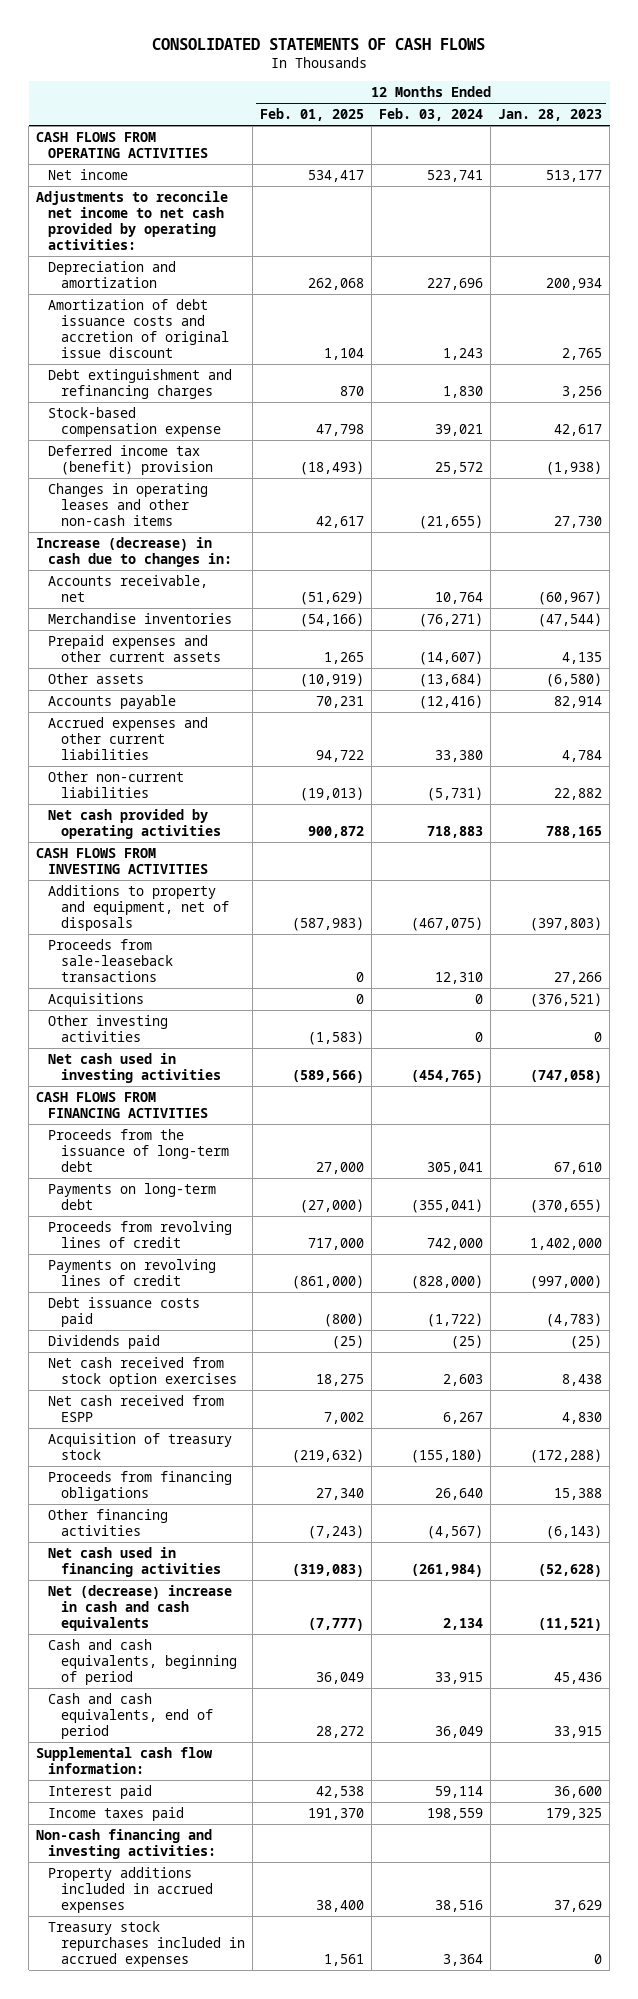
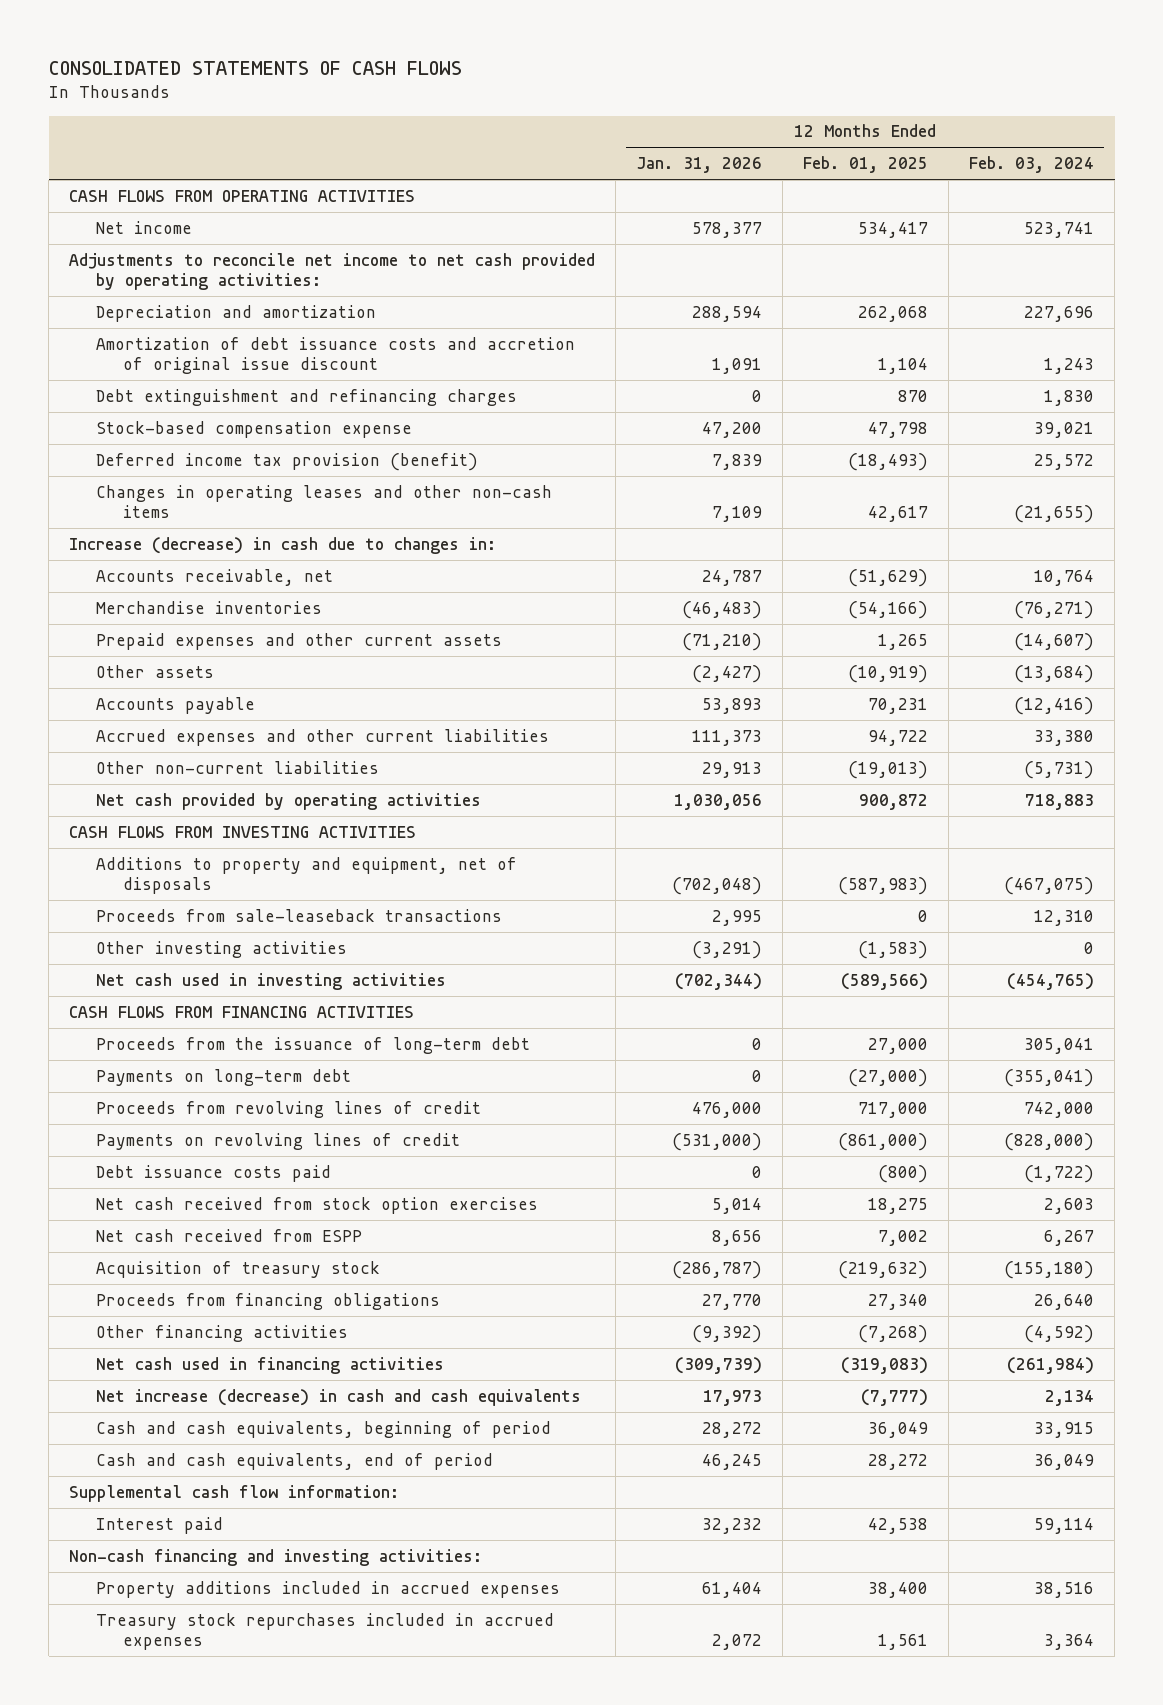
- | 12 Months Ended Feb. 01, 2025 | 12 Months Ended Feb. 03, 2024 | 12 Months Ended Jan. 28, 2023
+ | 12 Months Ended Jan. 31, 2026 | 12 Months Ended Feb. 01, 2025 | 12 Months Ended Feb. 03, 2024
- Deferred income tax (benefit) provision | (18,493) | 25,572 | (1,938)
+ Deferred income tax provision (benefit) | 7,839 | (18,493) | 25,572
- Acquisitions | 0 | 0 | (376,521)
- Dividends paid | (25) | (25) | (25)
- Other financing activities | (7,243) | (4,567) | (6,143)
+ Other financing activities | (9,392) | (7,268) | (4,592)
- Net (decrease) increase in cash and cash equivalents | (7,777) | 2,134 | (11,521)
+ Net increase (decrease) in cash and cash equivalents | 17,973 | (7,777) | 2,134
- Income taxes paid | 191,370 | 198,559 | 179,325

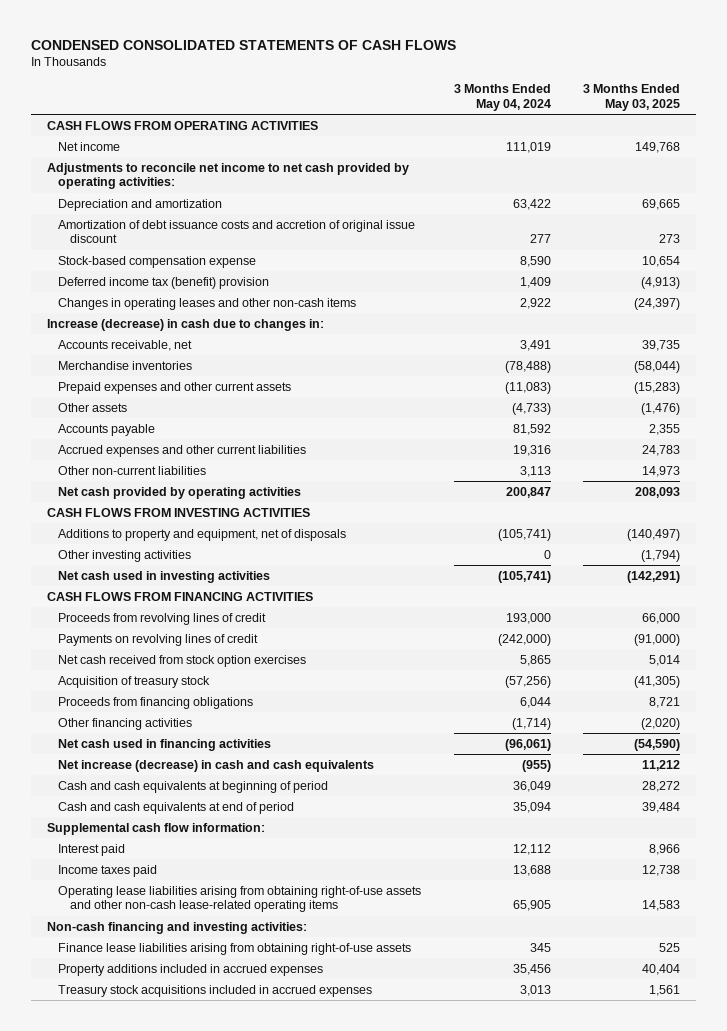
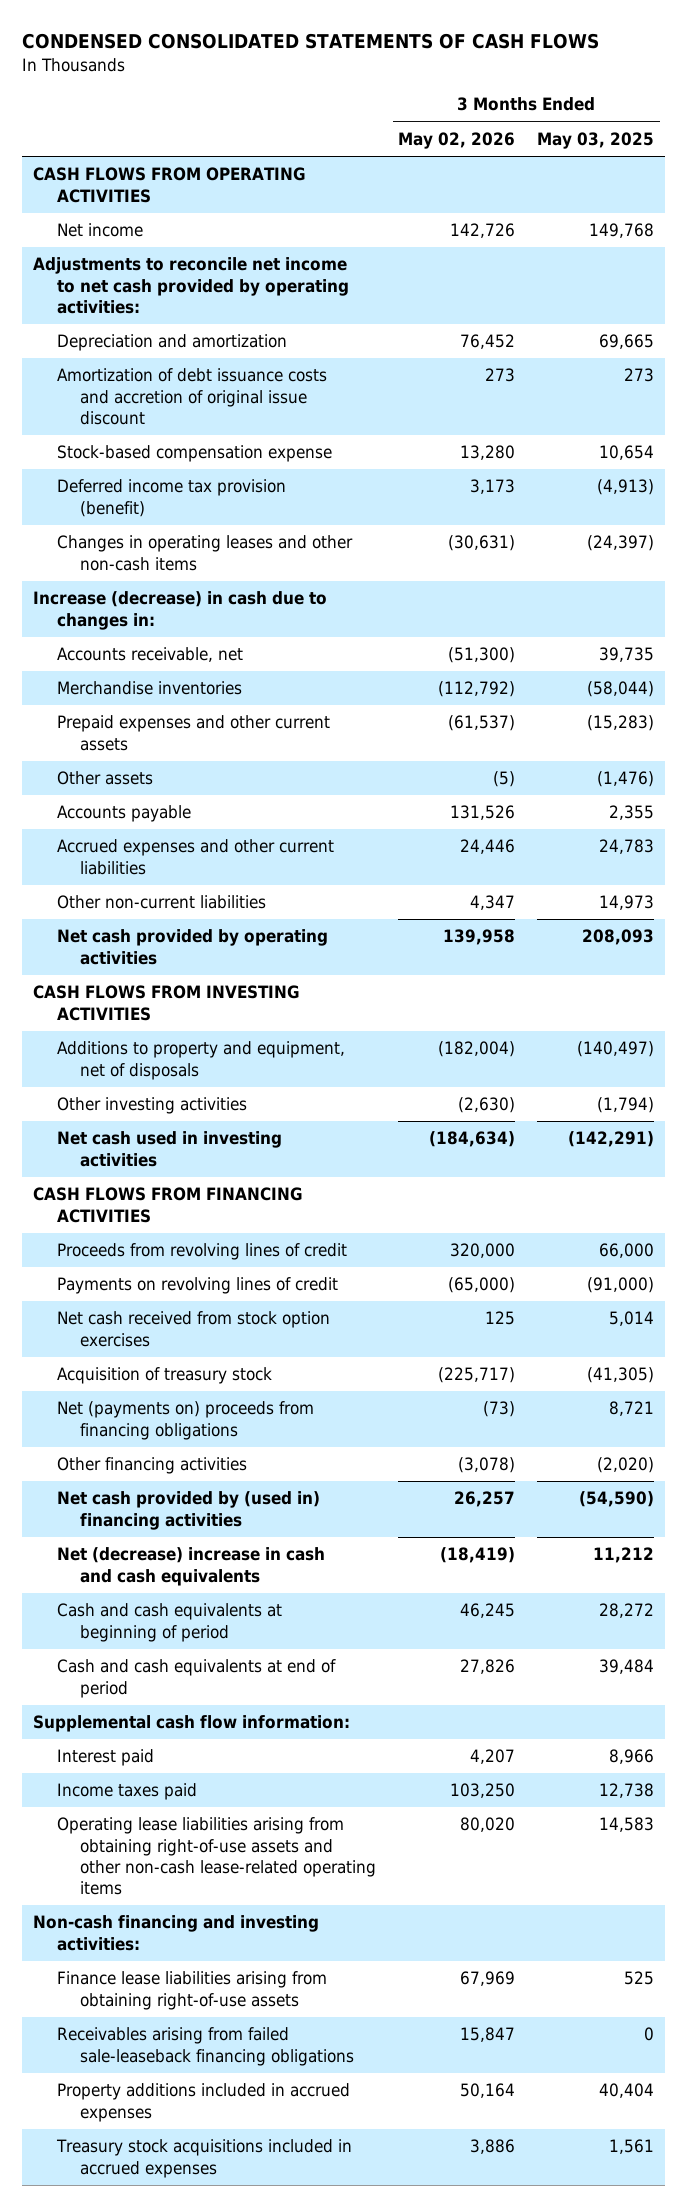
- | 3 Months Ended May 04, 2024 | 3 Months Ended May 03, 2025
+ | 3 Months Ended May 02, 2026 | 3 Months Ended May 03, 2025
- Deferred income tax (benefit) provision | 1,409 | (4,913)
+ Deferred income tax provision (benefit) | 3,173 | (4,913)
- Proceeds from financing obligations | 6,044 | 8,721
+ Net (payments on) proceeds from financing obligations | (73) | 8,721
- Net cash used in financing activities | (96,061) | (54,590)
- Net increase (decrease) in cash and cash equivalents | (955) | 11,212
+ Net cash provided by (used in) financing activities | 26,257 | (54,590)
+ Net (decrease) increase in cash and cash equivalents | (18,419) | 11,212
+ Receivables arising from failed sale-leaseback financing obligations | 15,847 | 0

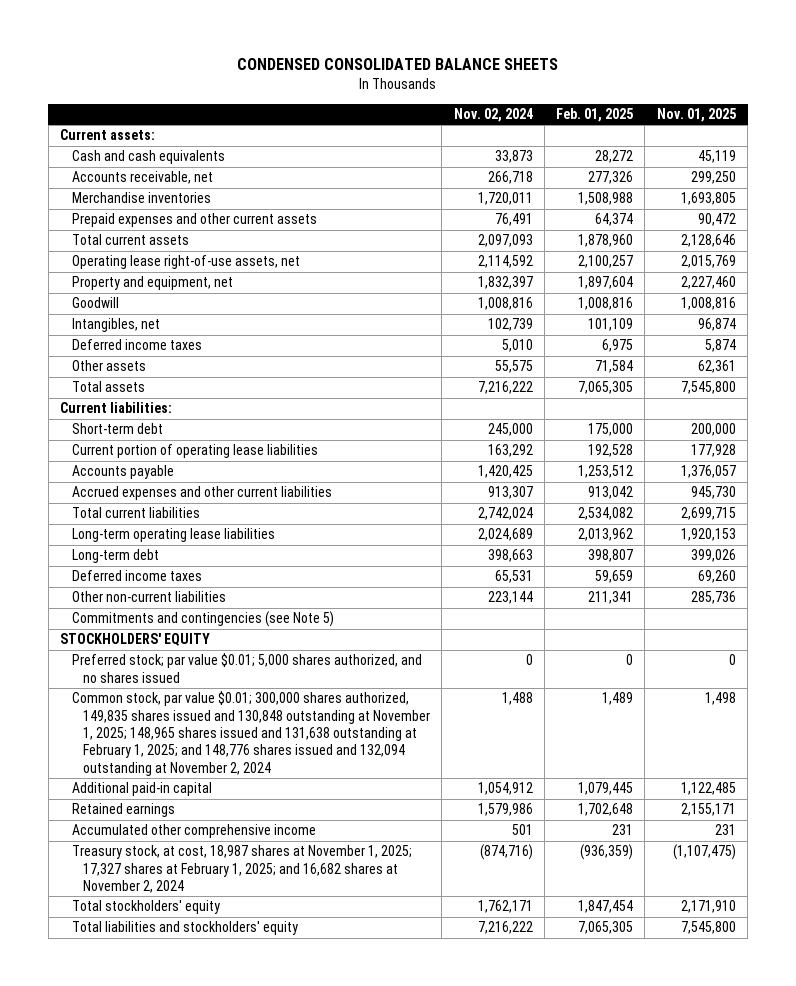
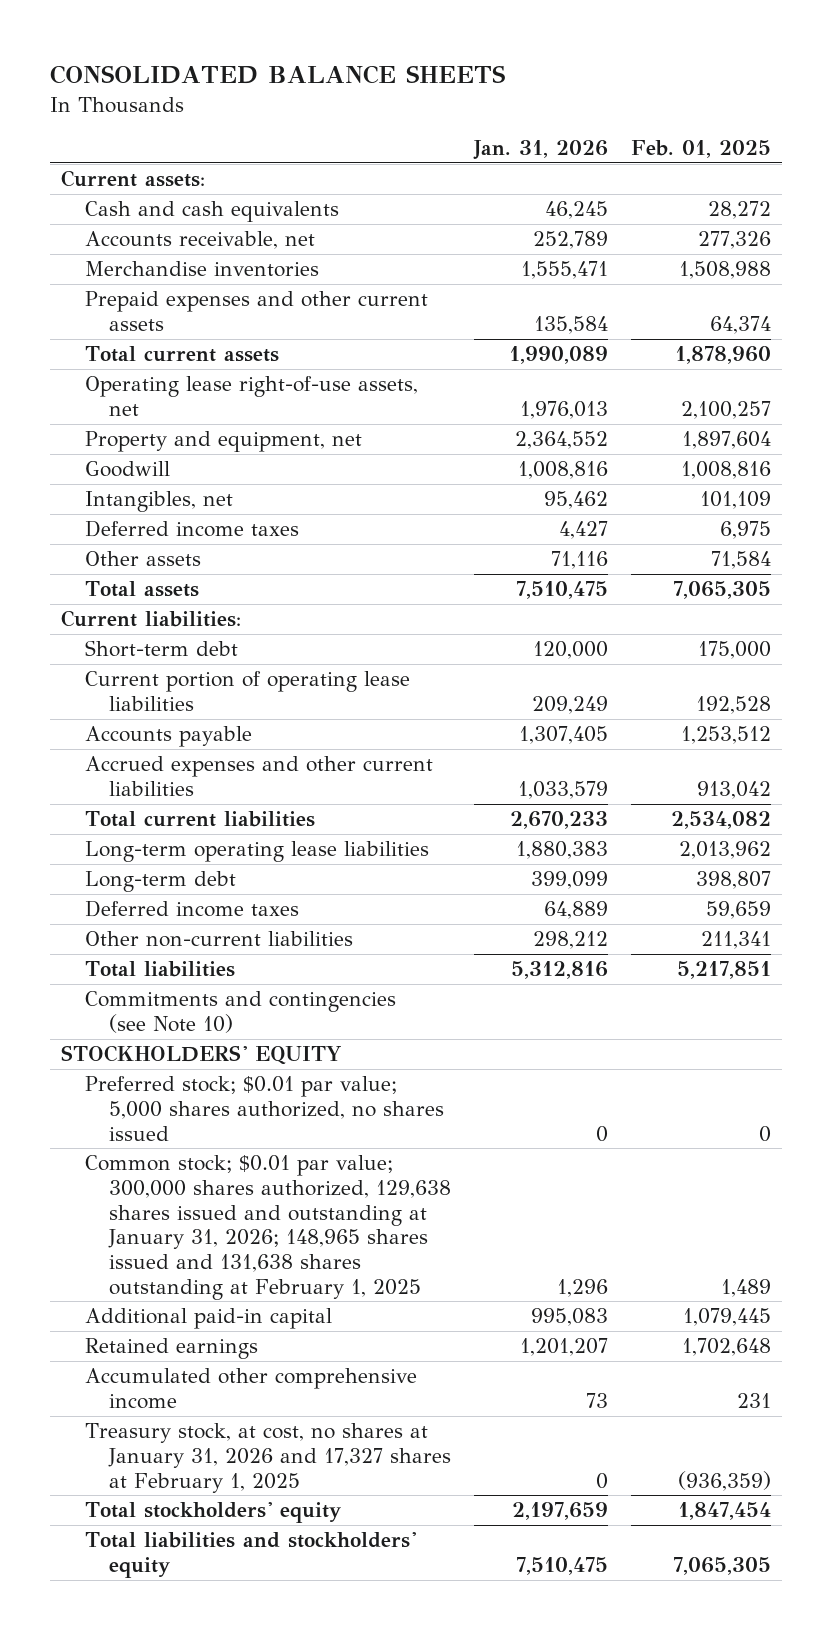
- CONDENSED CONSOLIDATED BALANCE SHEETS
+ CONSOLIDATED BALANCE SHEETS
- | Nov. 02, 2024 | Feb. 01, 2025 | Nov. 01, 2025
+ | Jan. 31, 2026 | Feb. 01, 2025
- Commitments and contingencies (see Note 5)
+ Total liabilities | 5,312,816 | 5,217,851
+ Commitments and contingencies (see Note 10)
- Preferred stock; par value $0.01; 5,000 shares authorized, and no shares issued | 0 | 0 | 0
- Common stock, par value $0.01; 300,000 shares authorized, 149,835 shares issued and 130,848 outstanding at November 1, 2025; 148,965 shares issued and 131,638 outstanding at February 1, 2025; and 148,776 shares issued and 132,094 outstanding at November 2, 2024 | 1,488 | 1,489 | 1,498
+ Preferred stock; $0.01 par value; 5,000 shares authorized, no shares issued | 0 | 0
+ Common stock; $0.01 par value; 300,000 shares authorized, 129,638 shares issued and outstanding at January 31, 2026; 148,965 shares issued and 131,638 shares outstanding at February 1, 2025 | 1,296 | 1,489
- Treasury stock, at cost, 18,987 shares at November 1, 2025; 17,327 shares at February 1, 2025; and 16,682 shares at November 2, 2024 | (874,716) | (936,359) | (1,107,475)
+ Treasury stock, at cost, no shares at January 31, 2026 and 17,327 shares at February 1, 2025 | 0 | (936,359)

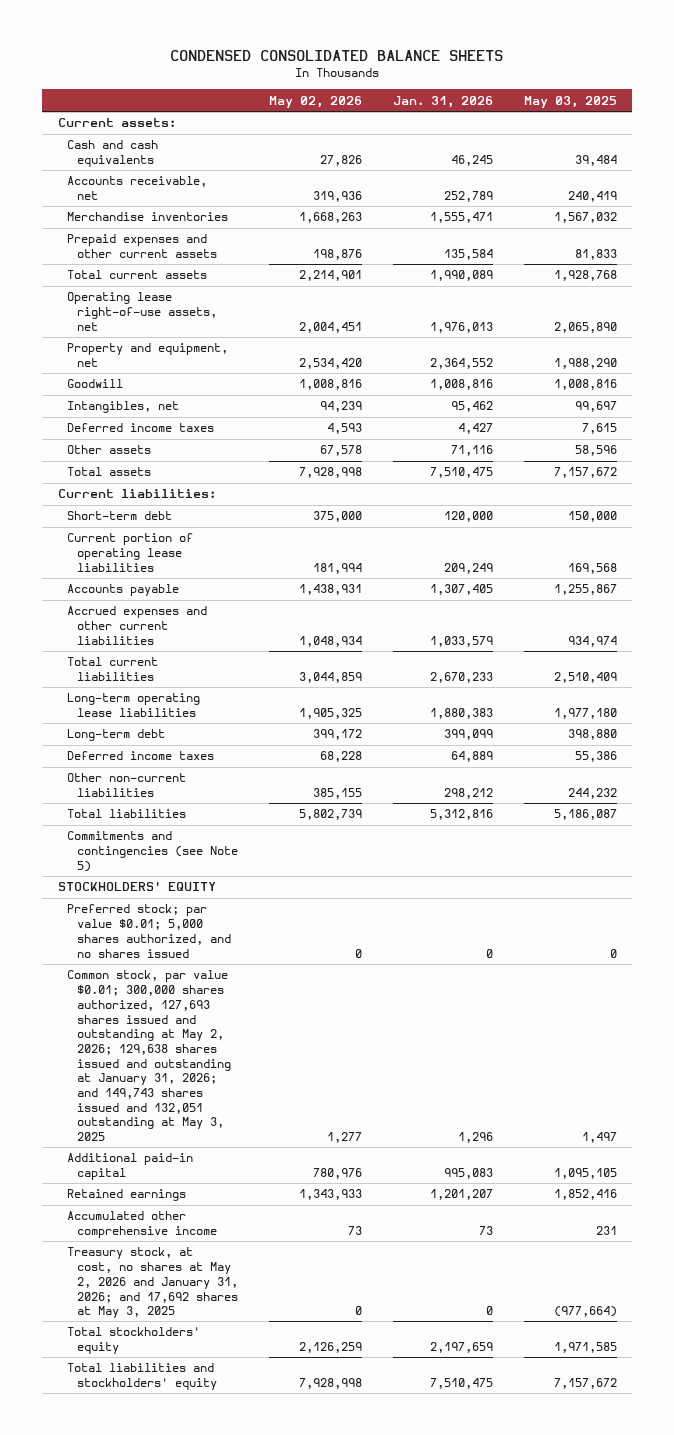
- CONSOLIDATED BALANCE SHEETS
+ CONDENSED CONSOLIDATED BALANCE SHEETS
- | Jan. 31, 2026 | Feb. 01, 2025
+ | May 02, 2026 | Jan. 31, 2026 | May 03, 2025
- Commitments and contingencies (see Note 10)
+ Commitments and contingencies (see Note 5)
- Preferred stock; $0.01 par value; 5,000 shares authorized, no shares issued | 0 | 0
- Common stock; $0.01 par value; 300,000 shares authorized, 129,638 shares issued and outstanding at January 31, 2026; 148,965 shares issued and 131,638 shares outstanding at February 1, 2025 | 1,296 | 1,489
+ Preferred stock; par value $0.01; 5,000 shares authorized, and no shares issued | 0 | 0 | 0
+ Common stock, par value $0.01; 300,000 shares authorized, 127,693 shares issued and outstanding at May 2, 2026; 129,638 shares issued and outstanding at January 31, 2026; and 149,743 shares issued and 132,051 outstanding at May 3, 2025 | 1,277 | 1,296 | 1,497
- Treasury stock, at cost, no shares at January 31, 2026 and 17,327 shares at February 1, 2025 | 0 | (936,359)
+ Treasury stock, at cost, no shares at May 2, 2026 and January 31, 2026; and 17,692 shares at May 3, 2025 | 0 | 0 | (977,664)

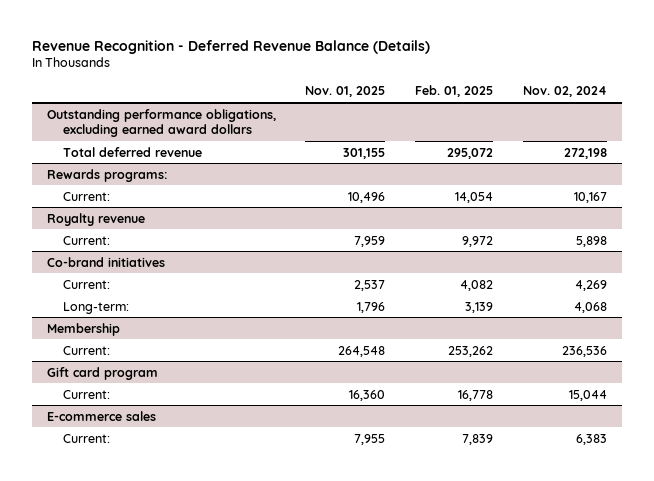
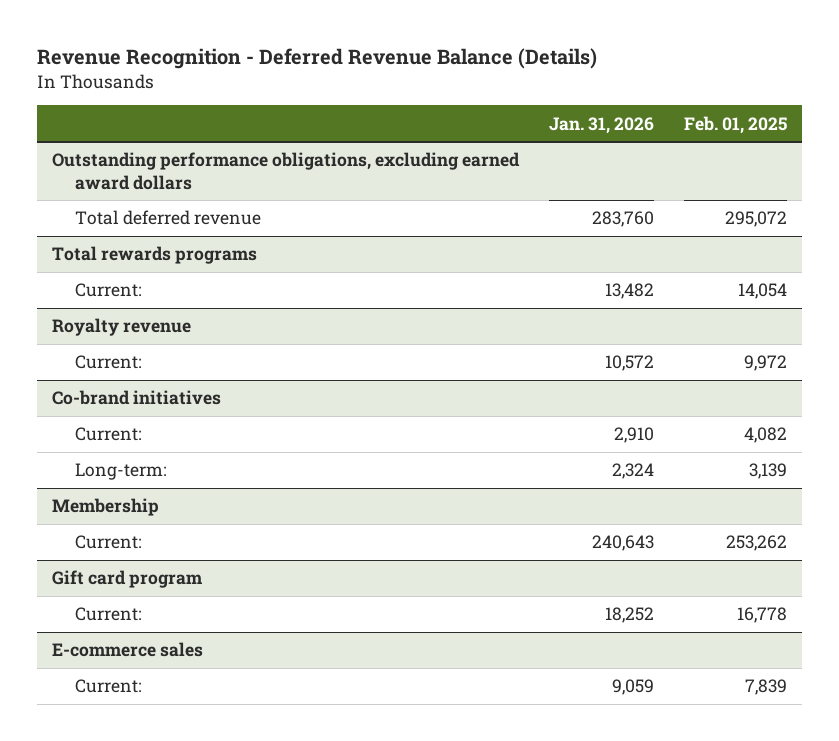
- | Nov. 01, 2025 | Feb. 01, 2025 | Nov. 02, 2024
+ | Jan. 31, 2026 | Feb. 01, 2025
- Rewards programs:
+ Total rewards programs

